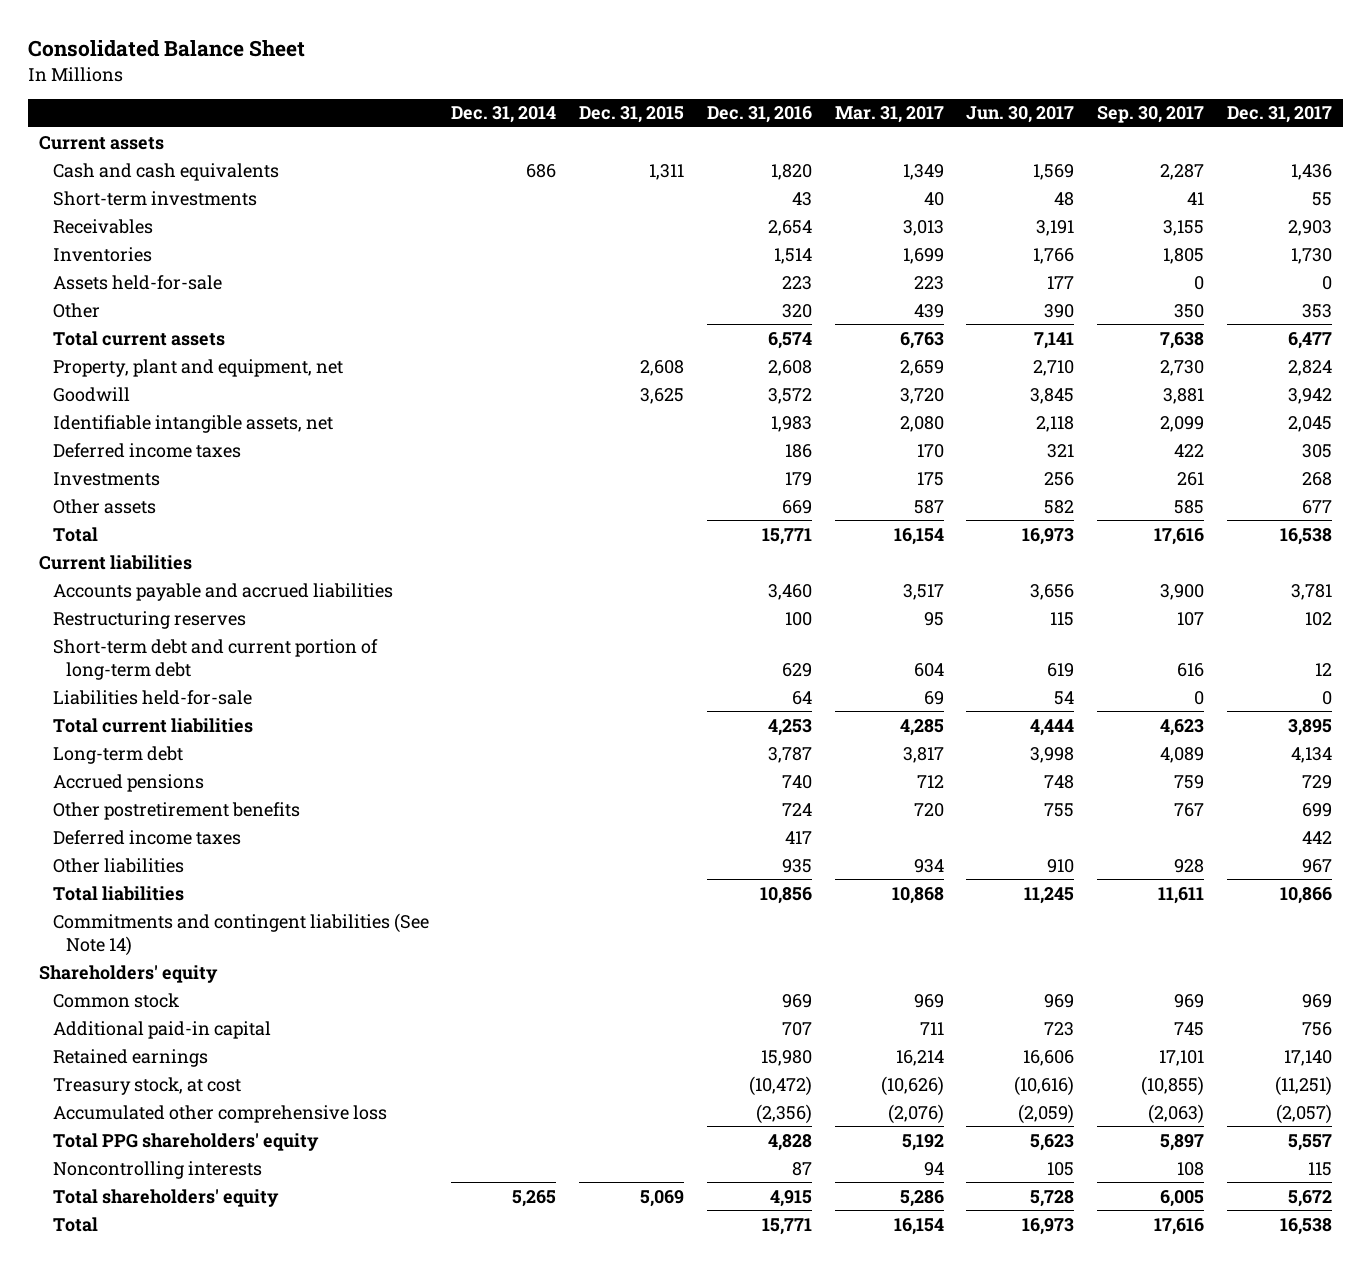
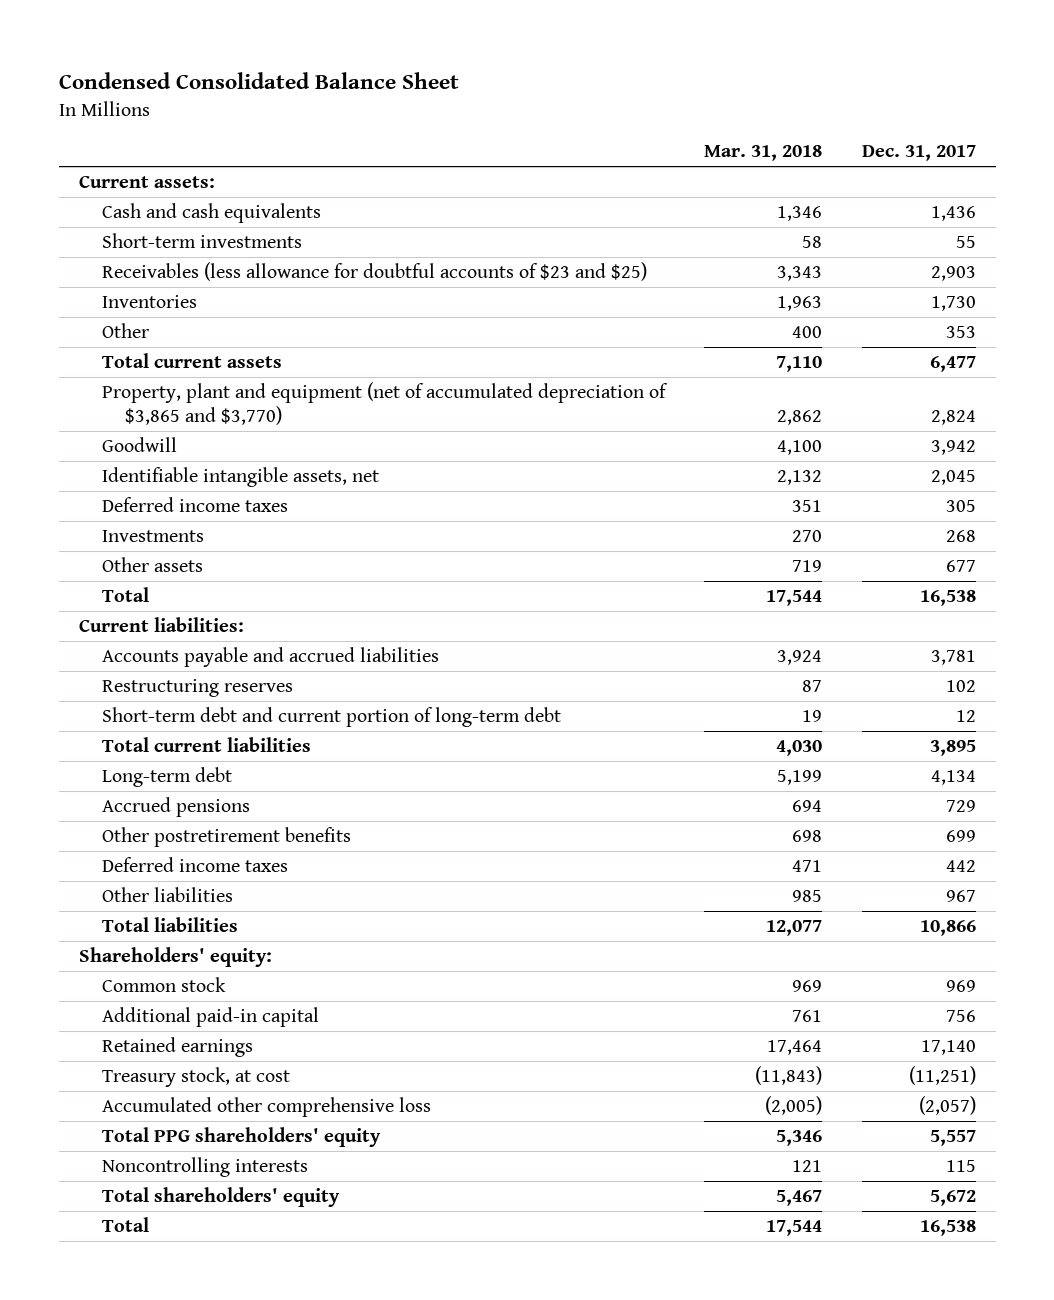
- Consolidated Balance Sheet
+ Condensed Consolidated Balance Sheet
- | Dec. 31, 2014 | Dec. 31, 2015 | Dec. 31, 2016 | Mar. 31, 2017 | Jun. 30, 2017 | Sep. 30, 2017 | Dec. 31, 2017
+ | Mar. 31, 2018 | Dec. 31, 2017
- Current assets
+ Current assets:
- Receivables | | | 2,654 | 3,013 | 3,191 | 3,155 | 2,903
+ Receivables (less allowance for doubtful accounts of $23 and $25) | 3,343 | 2,903
- Assets held-for-sale | | | 223 | 223 | 177 | 0 | 0
- Property, plant and equipment, net | | 2,608 | 2,608 | 2,659 | 2,710 | 2,730 | 2,824
+ Property, plant and equipment (net of accumulated depreciation of $3,865 and $3,770) | 2,862 | 2,824
- Current liabilities
+ Current liabilities:
- Liabilities held-for-sale | | | 64 | 69 | 54 | 0 | 0
- Commitments and contingent liabilities (See Note 14)
- Shareholders' equity
+ Shareholders' equity:

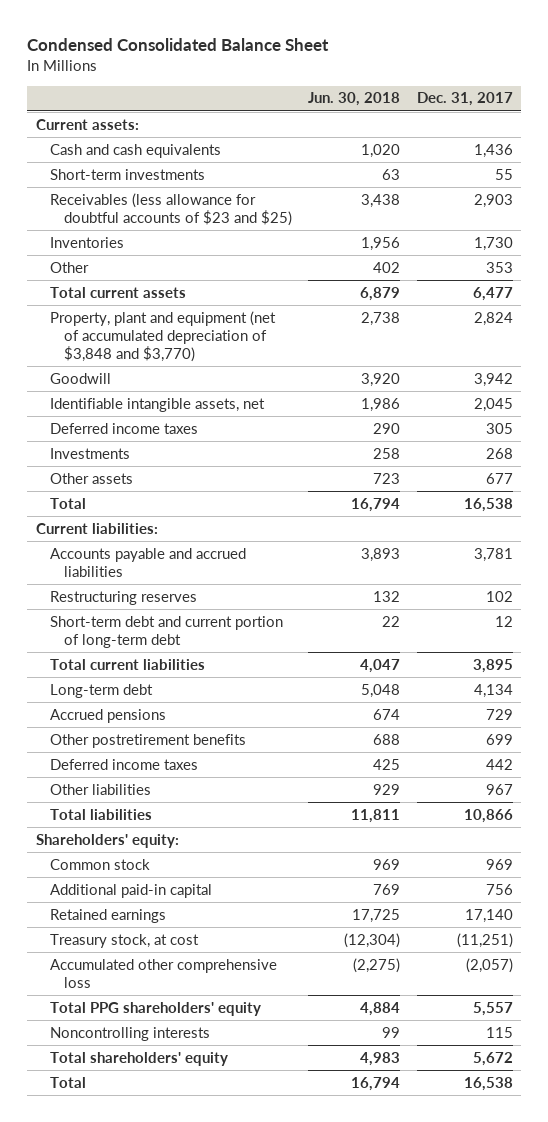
- | Mar. 31, 2018 | Dec. 31, 2017
+ | Jun. 30, 2018 | Dec. 31, 2017
- Property, plant and equipment (net of accumulated depreciation of $3,865 and $3,770) | 2,862 | 2,824
+ Property, plant and equipment (net of accumulated depreciation of $3,848 and $3,770) | 2,738 | 2,824

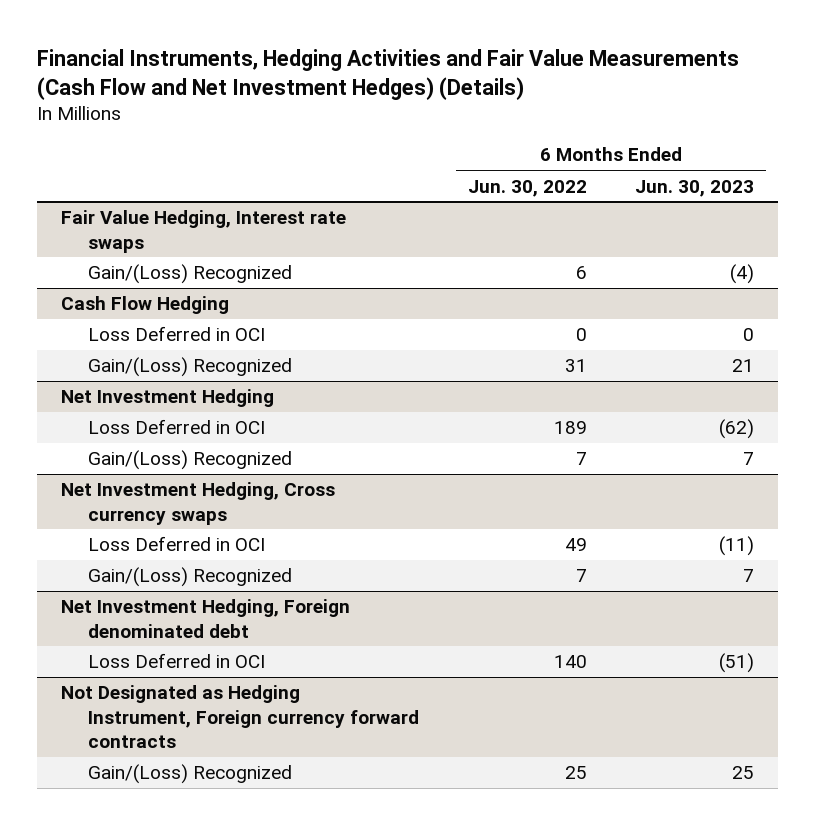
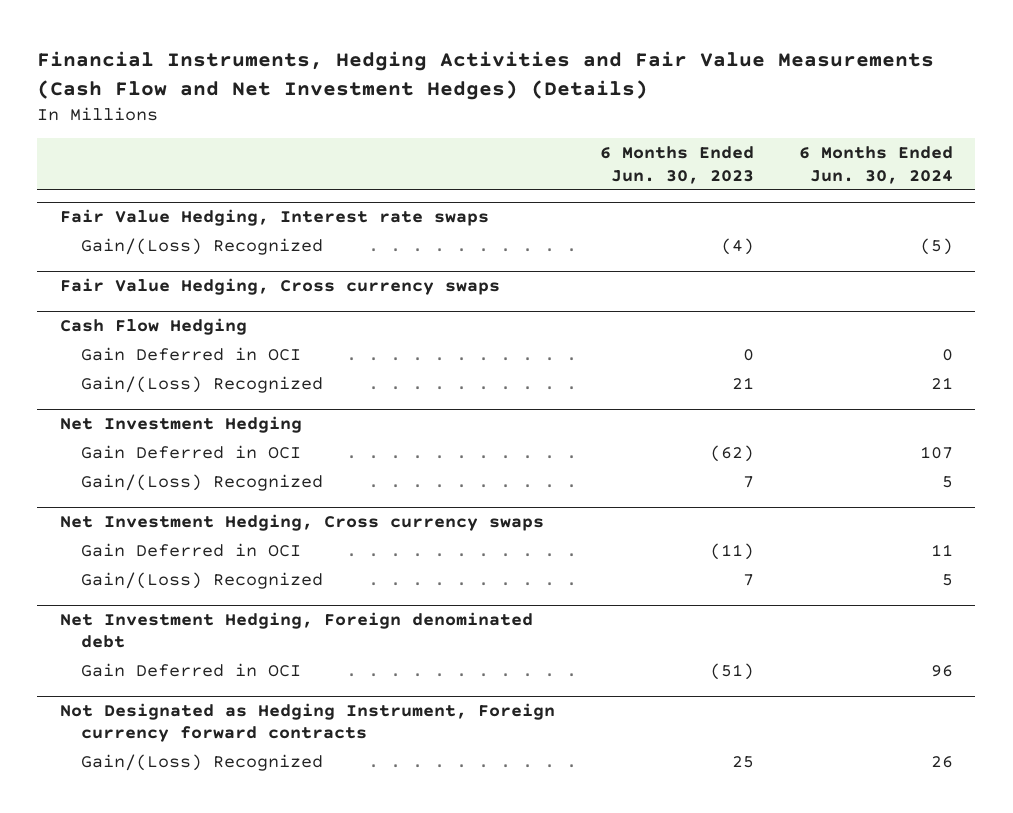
- | 6 Months Ended Jun. 30, 2022 | 6 Months Ended Jun. 30, 2023
+ | 6 Months Ended Jun. 30, 2023 | 6 Months Ended Jun. 30, 2024
+ Fair Value Hedging, Cross currency swaps
@ Cash Flow Hedging
- Loss Deferred in OCI | 0 | 0
+ Gain Deferred in OCI | 0 | 0
@ Net Investment Hedging
- Loss Deferred in OCI | 189 | (62)
+ Gain Deferred in OCI | (62) | 107
@ Net Investment Hedging, Cross currency swaps
- Loss Deferred in OCI | 49 | (11)
+ Gain Deferred in OCI | (11) | 11
@ Net Investment Hedging, Foreign denominated debt
- Loss Deferred in OCI | 140 | (51)
+ Gain Deferred in OCI | (51) | 96

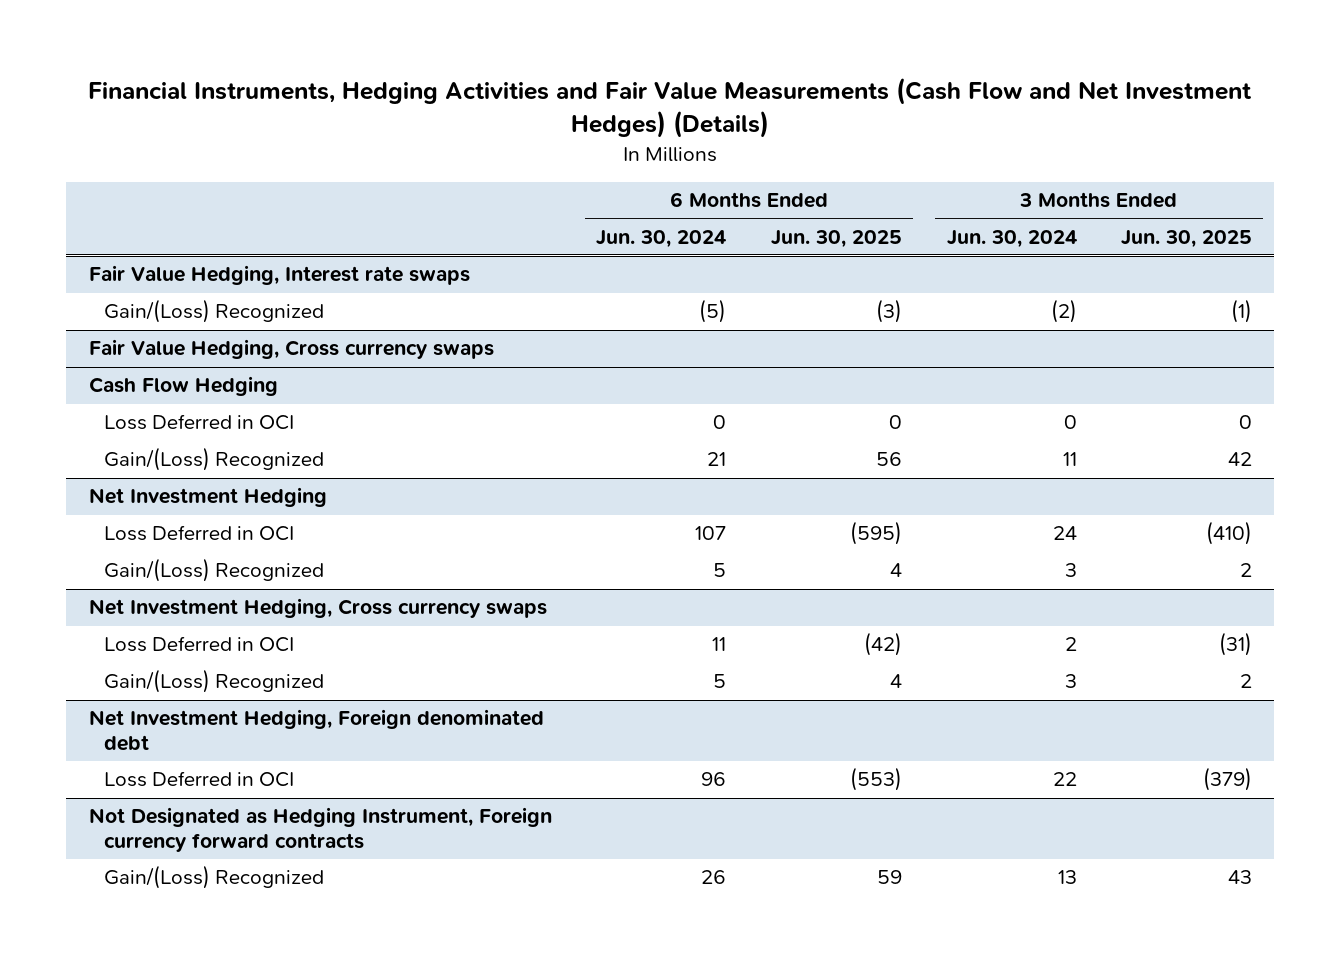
- | 6 Months Ended Jun. 30, 2023 | 6 Months Ended Jun. 30, 2024
+ | 6 Months Ended Jun. 30, 2024 | 6 Months Ended Jun. 30, 2025 | 3 Months Ended Jun. 30, 2024 | 3 Months Ended Jun. 30, 2025
@ Cash Flow Hedging
- Gain Deferred in OCI | 0 | 0
+ Loss Deferred in OCI | 0 | 0 | 0 | 0
@ Net Investment Hedging
- Gain Deferred in OCI | (62) | 107
+ Loss Deferred in OCI | 107 | (595) | 24 | (410)
@ Net Investment Hedging, Cross currency swaps
- Gain Deferred in OCI | (11) | 11
+ Loss Deferred in OCI | 11 | (42) | 2 | (31)
@ Net Investment Hedging, Foreign denominated debt
- Gain Deferred in OCI | (51) | 96
+ Loss Deferred in OCI | 96 | (553) | 22 | (379)

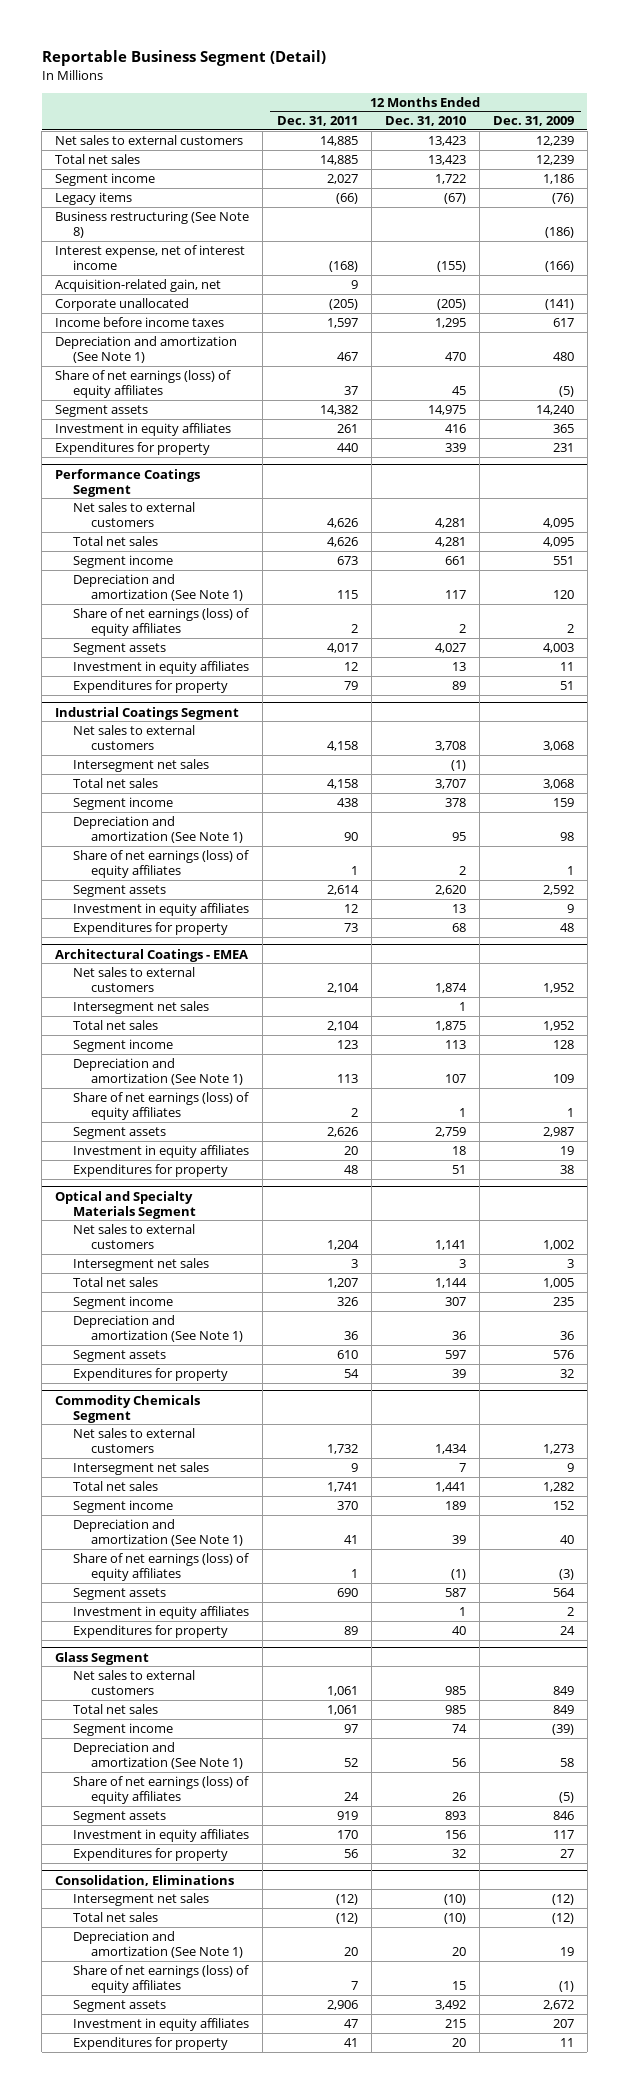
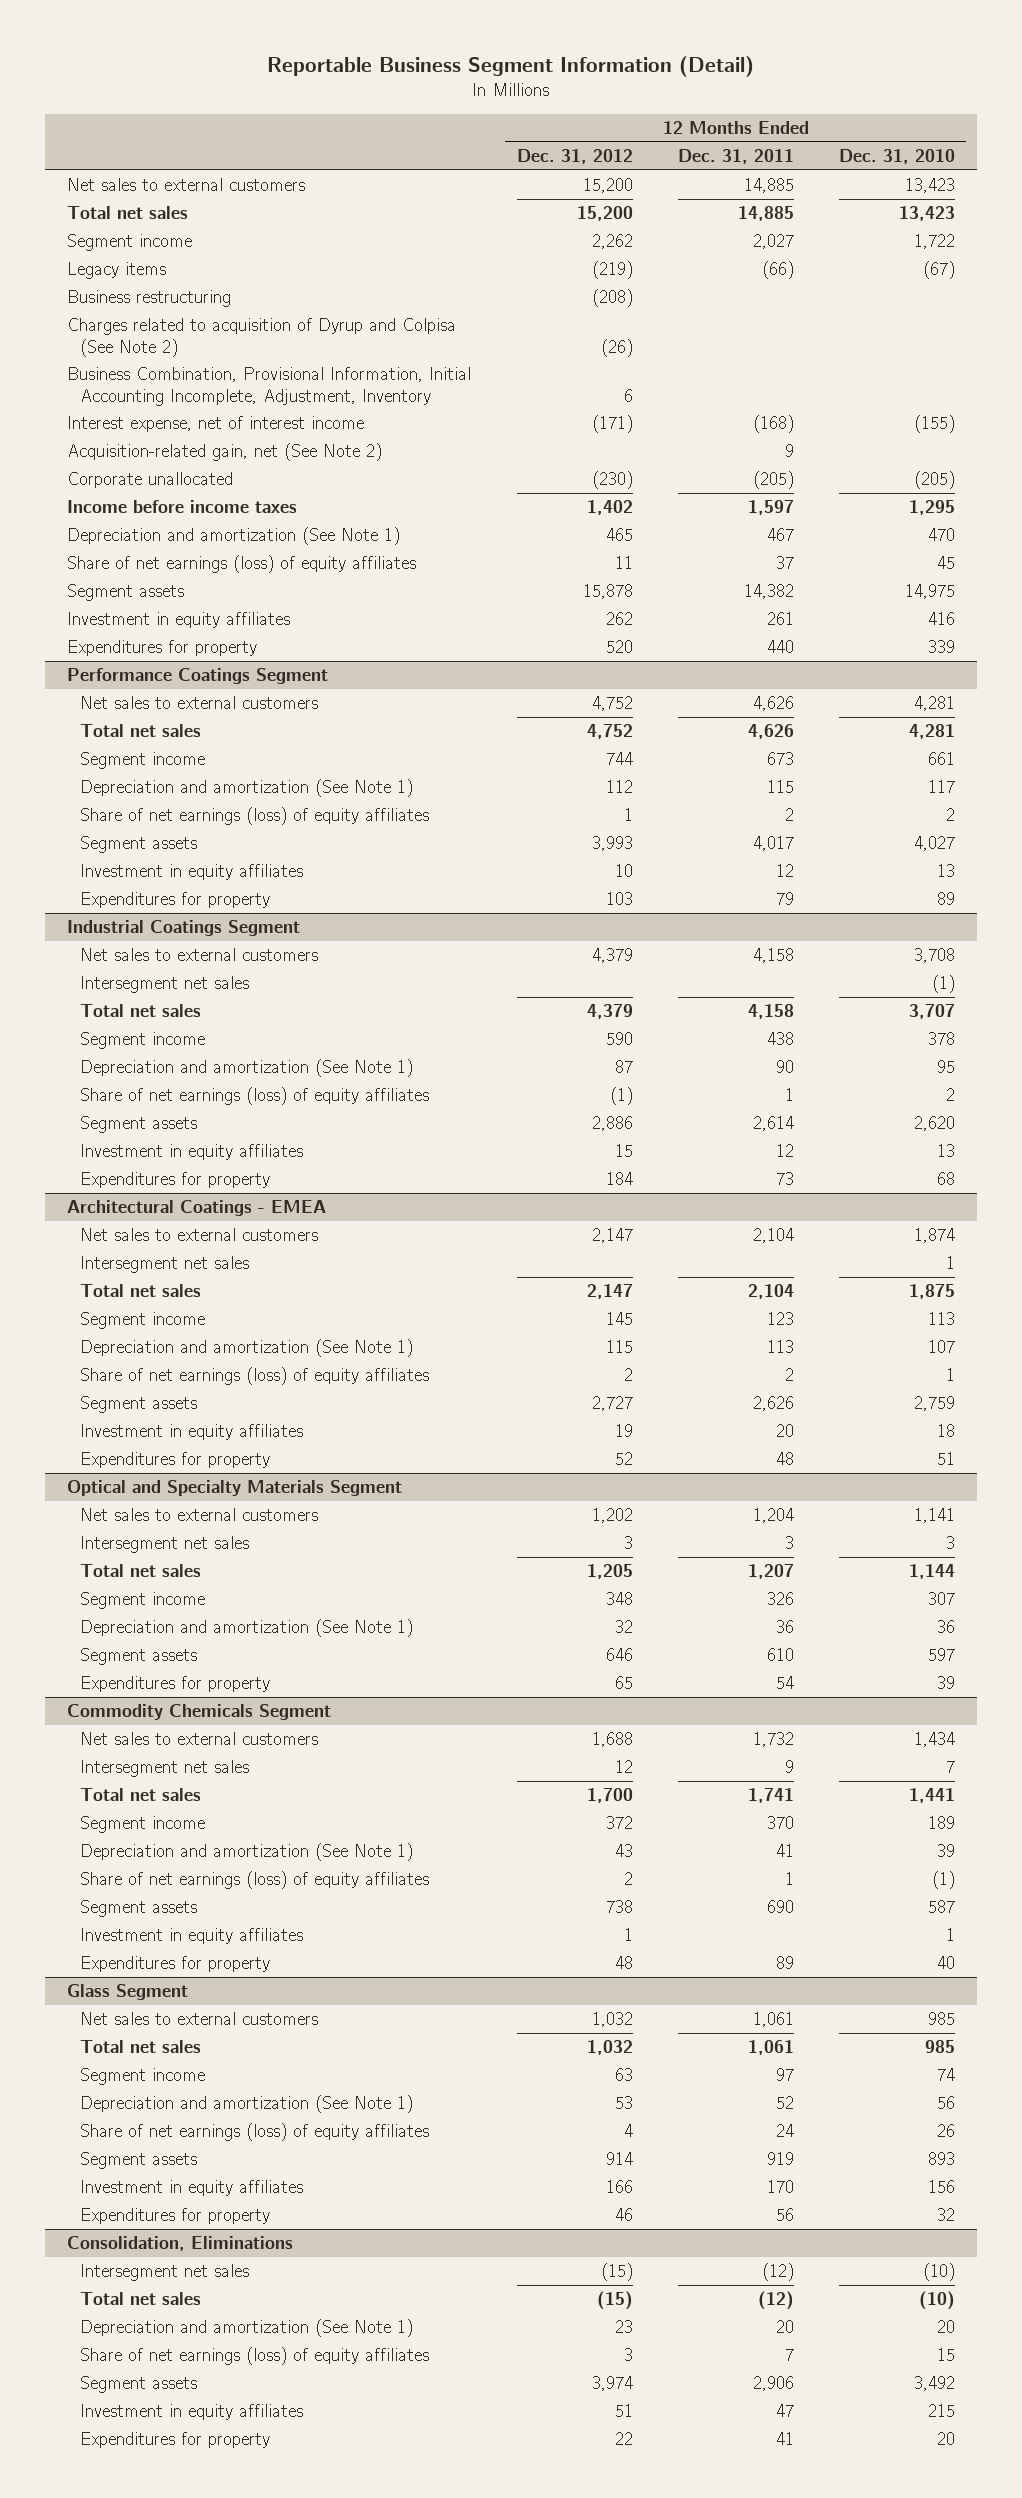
- Reportable Business Segment (Detail)
+ Reportable Business Segment Information (Detail)
- | 12 Months Ended Dec. 31, 2011 | 12 Months Ended Dec. 31, 2010 | 12 Months Ended Dec. 31, 2009
+ | 12 Months Ended Dec. 31, 2012 | 12 Months Ended Dec. 31, 2011 | 12 Months Ended Dec. 31, 2010
- Business restructuring (See Note 8) | | | (186)
+ Business restructuring | (208) | |
+ Charges related to acquisition of Dyrup and Colpisa (See Note 2) | (26) | |
+ Business Combination, Provisional Information, Initial Accounting Incomplete, Adjustment, Inventory | 6 | |
- Acquisition-related gain, net | 9 | |
+ Acquisition-related gain, net (See Note 2) | | 9 |

